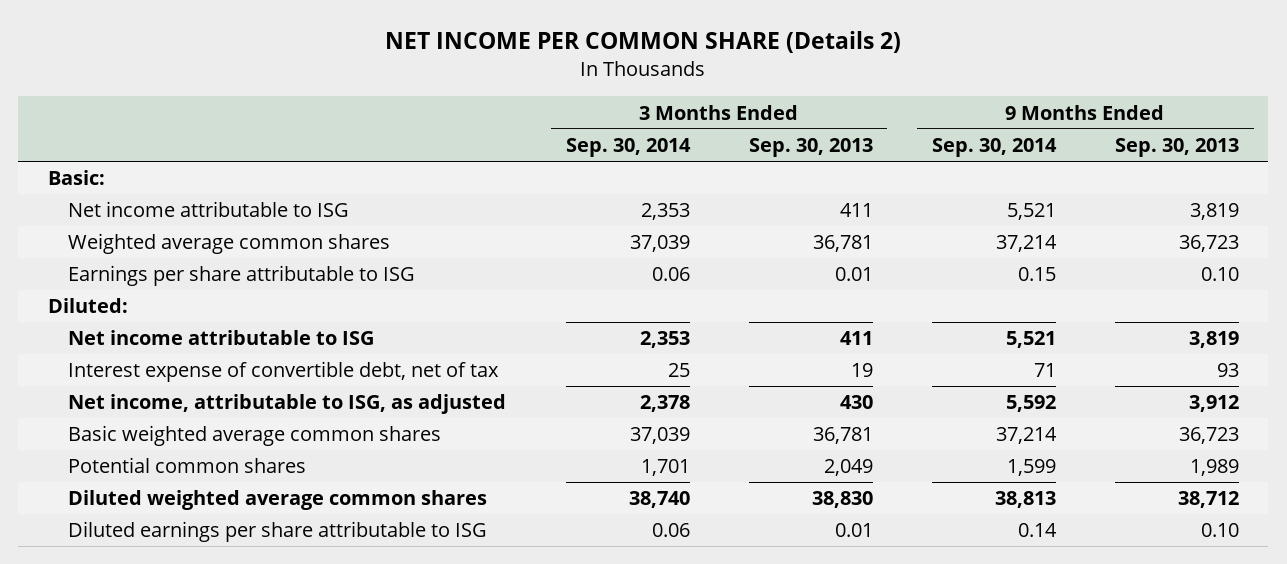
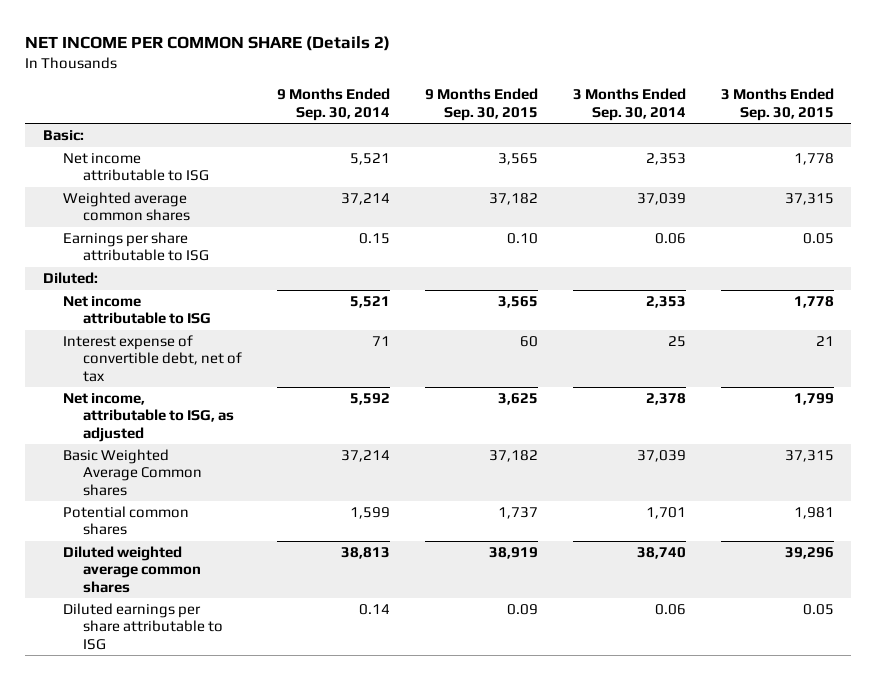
- | 3 Months Ended Sep. 30, 2014 | 3 Months Ended Sep. 30, 2013 | 9 Months Ended Sep. 30, 2014 | 9 Months Ended Sep. 30, 2013
+ | 9 Months Ended Sep. 30, 2014 | 9 Months Ended Sep. 30, 2015 | 3 Months Ended Sep. 30, 2014 | 3 Months Ended Sep. 30, 2015
- Basic weighted average common shares | 37,039 | 36,781 | 37,214 | 36,723
+ Basic Weighted Average Common shares | 37,214 | 37,182 | 37,039 | 37,315

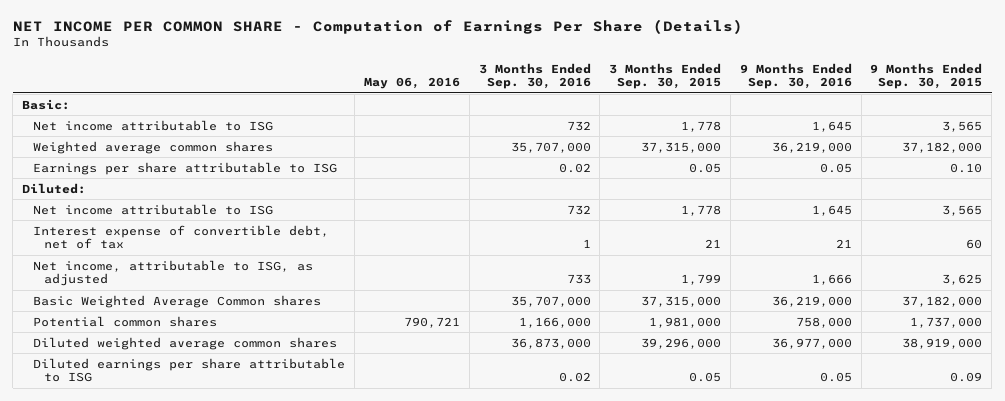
- NET INCOME PER COMMON SHARE (Details 2)
+ NET INCOME PER COMMON SHARE - Computation of Earnings Per Share (Details)
- | 9 Months Ended Sep. 30, 2014 | 9 Months Ended Sep. 30, 2015 | 3 Months Ended Sep. 30, 2014 | 3 Months Ended Sep. 30, 2015
+ | May 06, 2016 | 3 Months Ended Sep. 30, 2016 | 3 Months Ended Sep. 30, 2015 | 9 Months Ended Sep. 30, 2016 | 9 Months Ended Sep. 30, 2015
- Weighted average common shares | 37,214 | 37,182 | 37,039 | 37,315
+ Weighted average common shares | | 35,707,000 | 37,315,000 | 36,219,000 | 37,182,000
- Basic Weighted Average Common shares | 37,214 | 37,182 | 37,039 | 37,315
- Potential common shares | 1,599 | 1,737 | 1,701 | 1,981
- Diluted weighted average common shares | 38,813 | 38,919 | 38,740 | 39,296
+ Basic Weighted Average Common shares | | 35,707,000 | 37,315,000 | 36,219,000 | 37,182,000
+ Potential common shares | 790,721 | 1,166,000 | 1,981,000 | 758,000 | 1,737,000
+ Diluted weighted average common shares | | 36,873,000 | 39,296,000 | 36,977,000 | 38,919,000

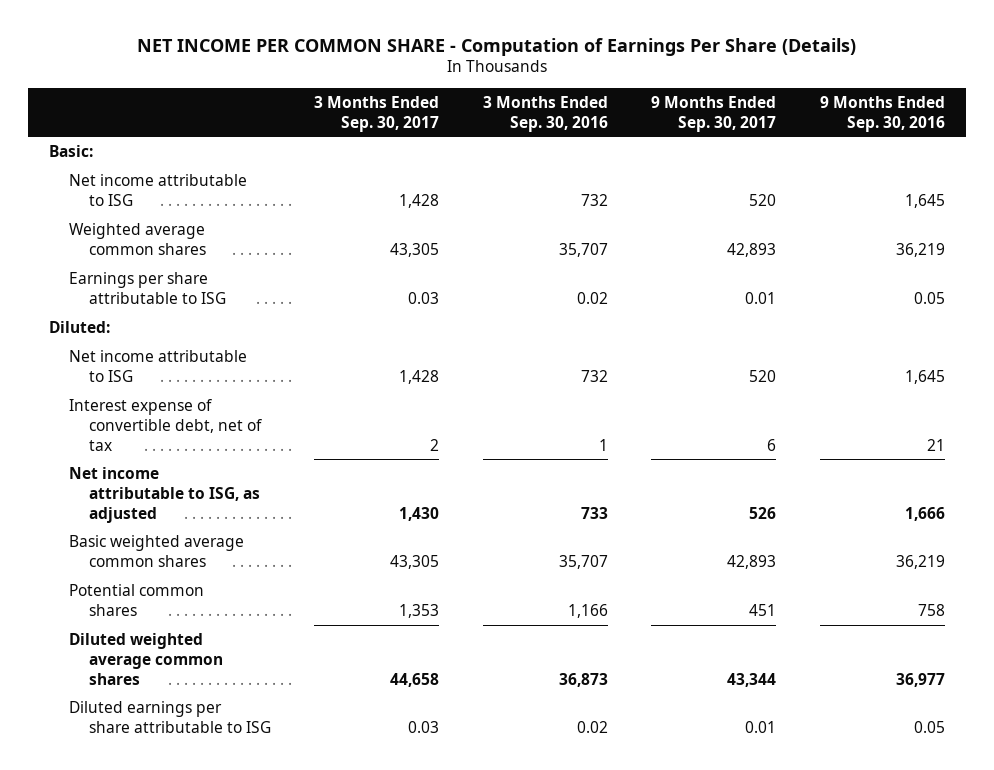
- | May 06, 2016 | 3 Months Ended Sep. 30, 2016 | 3 Months Ended Sep. 30, 2015 | 9 Months Ended Sep. 30, 2016 | 9 Months Ended Sep. 30, 2015
+ | 3 Months Ended Sep. 30, 2017 | 3 Months Ended Sep. 30, 2016 | 9 Months Ended Sep. 30, 2017 | 9 Months Ended Sep. 30, 2016
- Weighted average common shares | | 35,707,000 | 37,315,000 | 36,219,000 | 37,182,000
+ Weighted average common shares | 43,305 | 35,707 | 42,893 | 36,219
- Net income, attributable to ISG, as adjusted | | 733 | 1,799 | 1,666 | 3,625
- Basic Weighted Average Common shares | | 35,707,000 | 37,315,000 | 36,219,000 | 37,182,000
- Potential common shares | 790,721 | 1,166,000 | 1,981,000 | 758,000 | 1,737,000
- Diluted weighted average common shares | | 36,873,000 | 39,296,000 | 36,977,000 | 38,919,000
+ Net income attributable to ISG, as adjusted | 1,430 | 733 | 526 | 1,666
+ Basic weighted average common shares | 43,305 | 35,707 | 42,893 | 36,219
+ Potential common shares | 1,353 | 1,166 | 451 | 758
+ Diluted weighted average common shares | 44,658 | 36,873 | 43,344 | 36,977

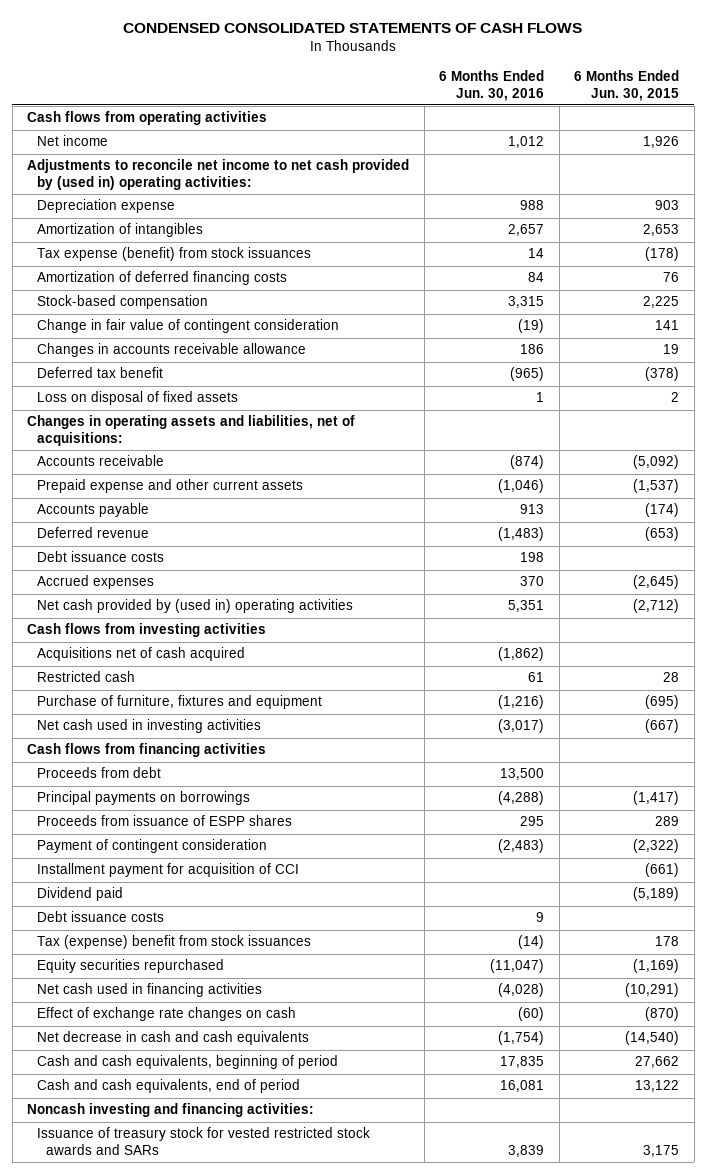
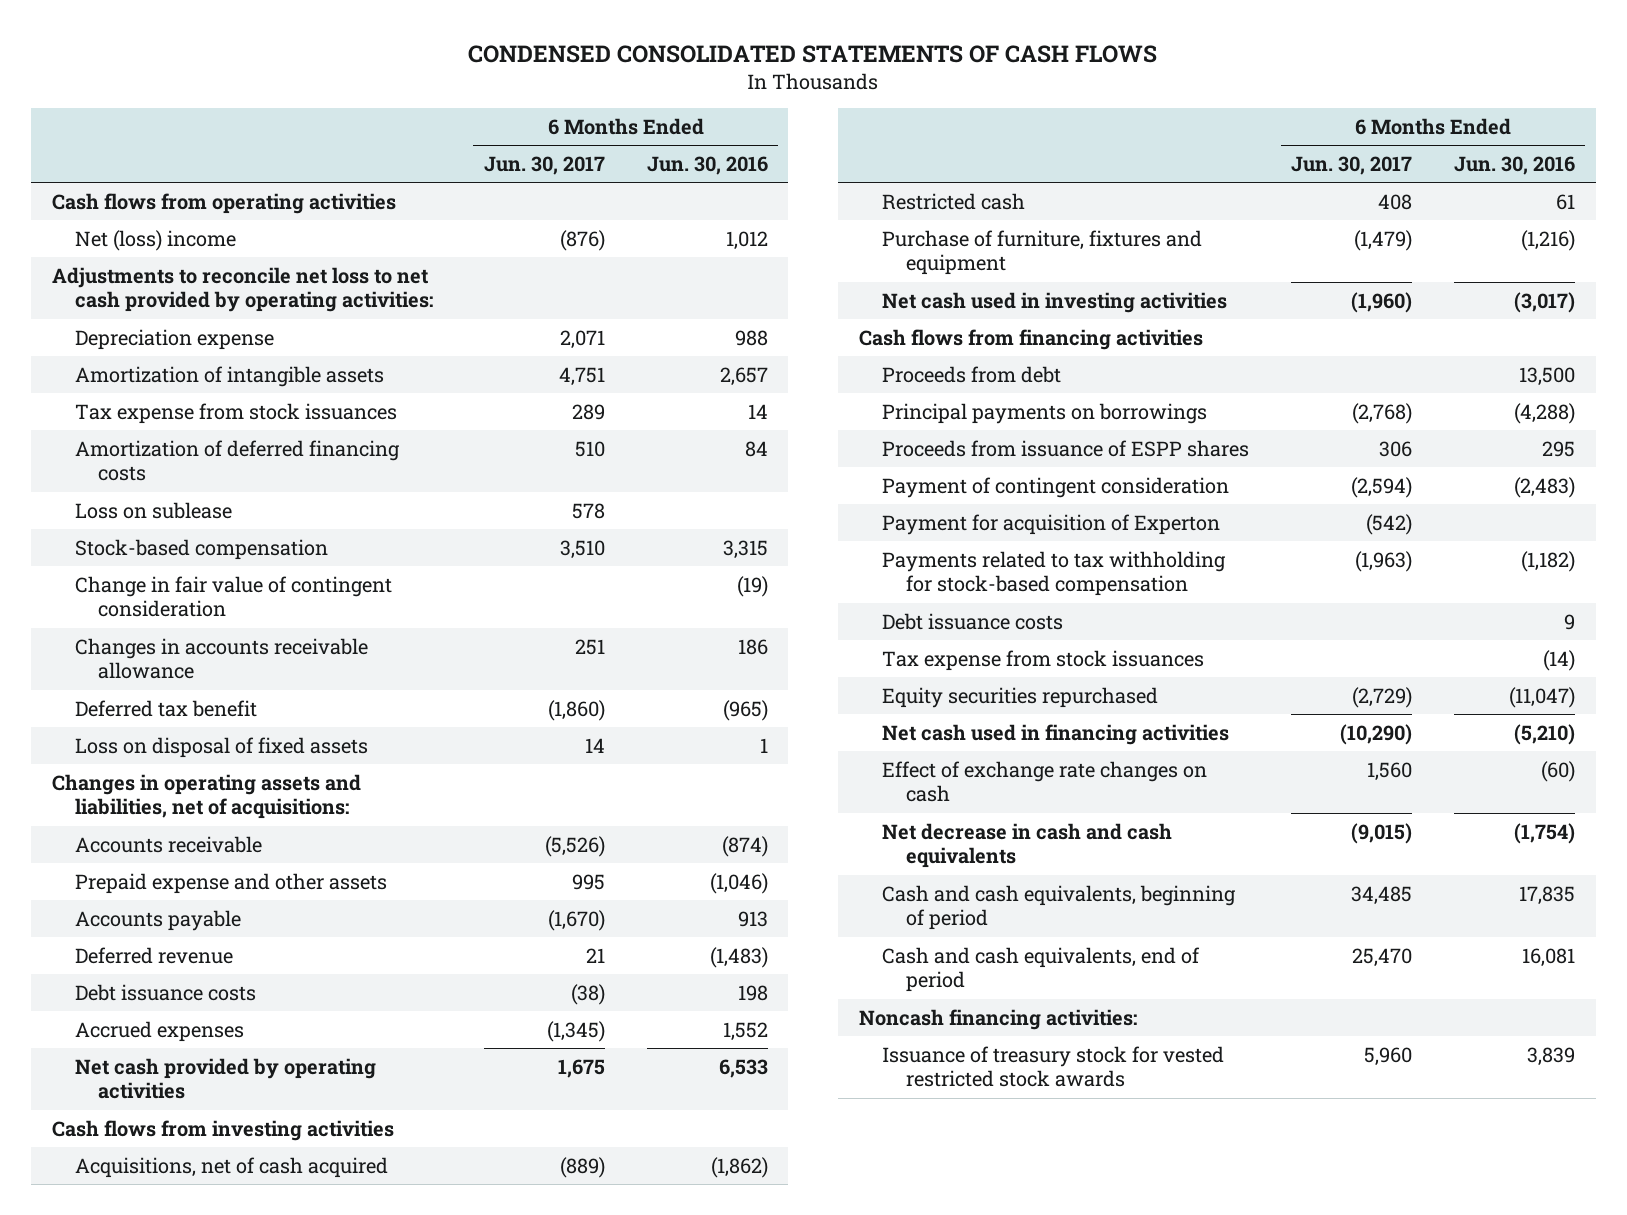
- | 6 Months Ended Jun. 30, 2016 | 6 Months Ended Jun. 30, 2015
+ | 6 Months Ended Jun. 30, 2017 | 6 Months Ended Jun. 30, 2016
- Net income | 1,012 | 1,926
- Adjustments to reconcile net income to net cash provided by (used in) operating activities:
+ Net (loss) income | (876) | 1,012
+ Adjustments to reconcile net loss to net cash provided by operating activities:
- Amortization of intangibles | 2,657 | 2,653
- Tax expense (benefit) from stock issuances | 14 | (178)
+ Amortization of intangible assets | 4,751 | 2,657
+ Tax expense from stock issuances | 289 | 14
+ Loss on sublease | 578 |
- Prepaid expense and other current assets | (1,046) | (1,537)
+ Prepaid expense and other assets | 995 | (1,046)
- Accrued expenses | 370 | (2,645)
- Net cash provided by (used in) operating activities | 5,351 | (2,712)
+ Accrued expenses | (1,345) | 1,552
+ Net cash provided by operating activities | 1,675 | 6,533
- Acquisitions net of cash acquired | (1,862) |
+ Acquisitions, net of cash acquired | (889) | (1,862)
- Installment payment for acquisition of CCI | | (661)
- Dividend paid | | (5,189)
+ Payment for acquisition of Experton | (542) |
+ Payments related to tax withholding for stock-based compensation | (1,963) | (1,182)
- Tax (expense) benefit from stock issuances | (14) | 178
+ Tax expense from stock issuances | | (14)
- Net cash used in financing activities | (4,028) | (10,291)
+ Net cash used in financing activities | (10,290) | (5,210)
- Noncash investing and financing activities:
- Issuance of treasury stock for vested restricted stock awards and SARs | 3,839 | 3,175
+ Noncash financing activities:
+ Issuance of treasury stock for vested restricted stock awards | 5,960 | 3,839

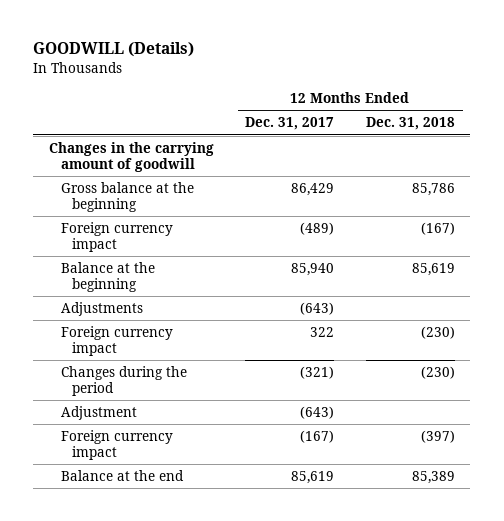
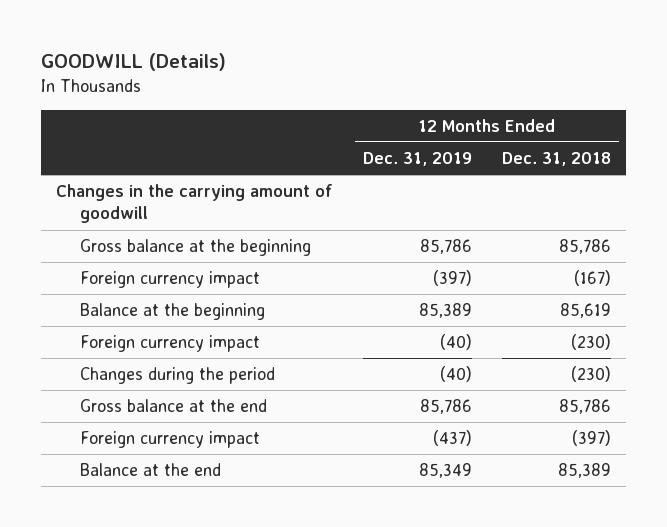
- | 12 Months Ended Dec. 31, 2017 | 12 Months Ended Dec. 31, 2018
+ | 12 Months Ended Dec. 31, 2019 | 12 Months Ended Dec. 31, 2018
- Adjustments | (643) |
- Adjustment | (643) |
+ Gross balance at the end | 85,786 | 85,786

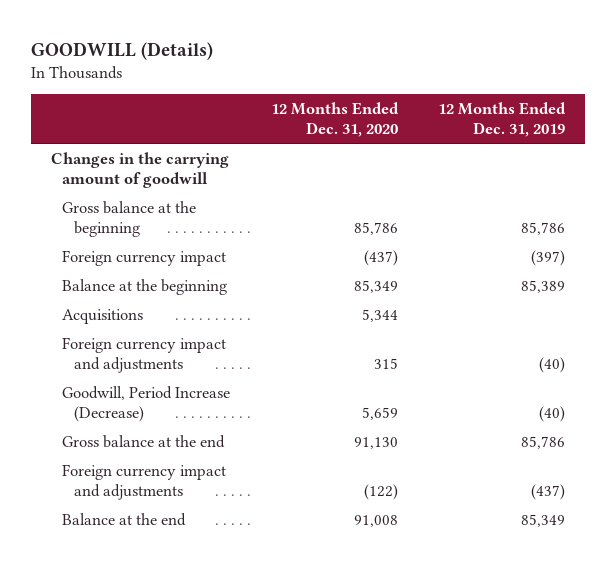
- | 12 Months Ended Dec. 31, 2019 | 12 Months Ended Dec. 31, 2018
+ | 12 Months Ended Dec. 31, 2020 | 12 Months Ended Dec. 31, 2019
- Foreign currency impact | (40) | (230)
- Changes during the period | (40) | (230)
+ Acquisitions | 5,344 |
+ Foreign currency impact and adjustments | 315 | (40)
+ Goodwill, Period Increase (Decrease) | 5,659 | (40)
- Foreign currency impact | (437) | (397)
+ Foreign currency impact and adjustments | (122) | (437)

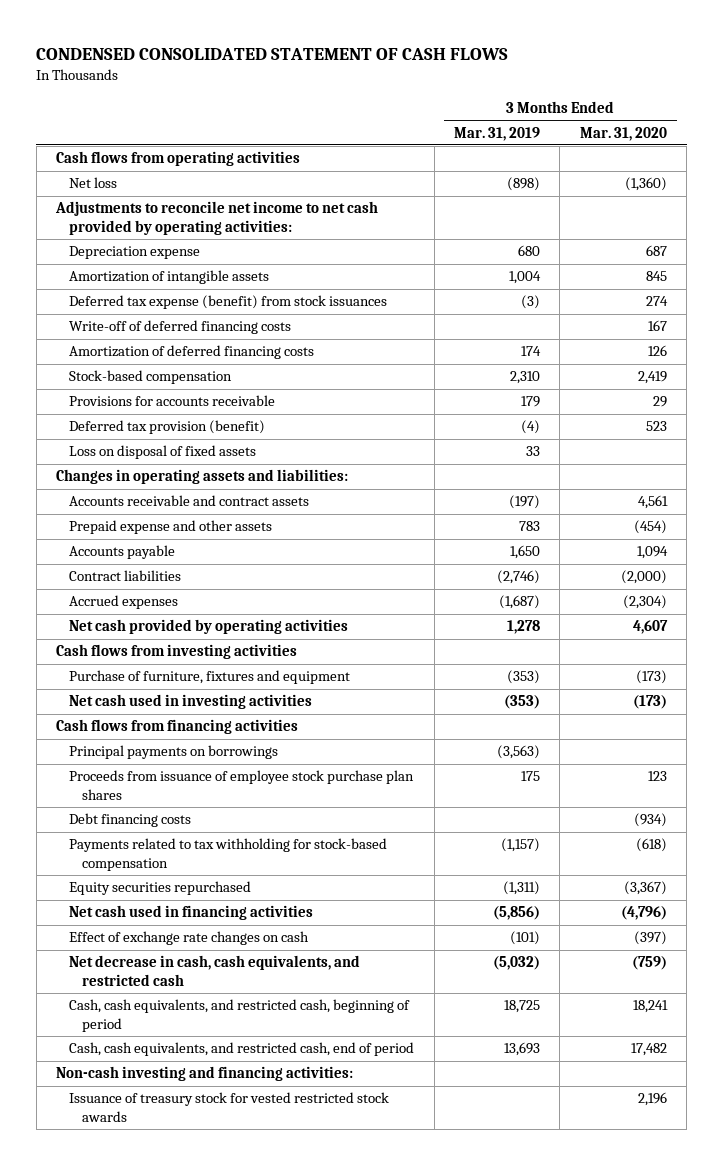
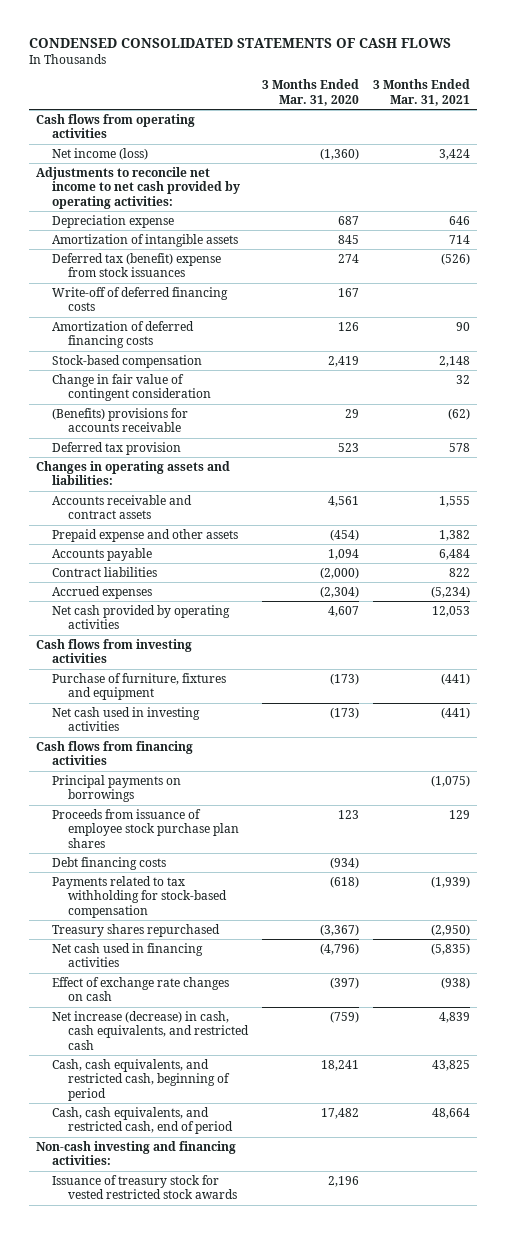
- CONDENSED CONSOLIDATED STATEMENT OF CASH FLOWS
+ CONDENSED CONSOLIDATED STATEMENTS OF CASH FLOWS
- | 3 Months Ended Mar. 31, 2019 | 3 Months Ended Mar. 31, 2020
+ | 3 Months Ended Mar. 31, 2020 | 3 Months Ended Mar. 31, 2021
- Net loss | (898) | (1,360)
+ Net income (loss) | (1,360) | 3,424
- Deferred tax expense (benefit) from stock issuances | (3) | 274
+ Deferred tax (benefit) expense from stock issuances | 274 | (526)
- Provisions for accounts receivable | 179 | 29
- Deferred tax provision (benefit) | (4) | 523
- Loss on disposal of fixed assets | 33 |
+ Change in fair value of contingent consideration | | 32
+ (Benefits) provisions for accounts receivable | 29 | (62)
+ Deferred tax provision | 523 | 578
- Equity securities repurchased | (1,311) | (3,367)
+ Treasury shares repurchased | (3,367) | (2,950)
- Net decrease in cash, cash equivalents, and restricted cash | (5,032) | (759)
+ Net increase (decrease) in cash, cash equivalents, and restricted cash | (759) | 4,839

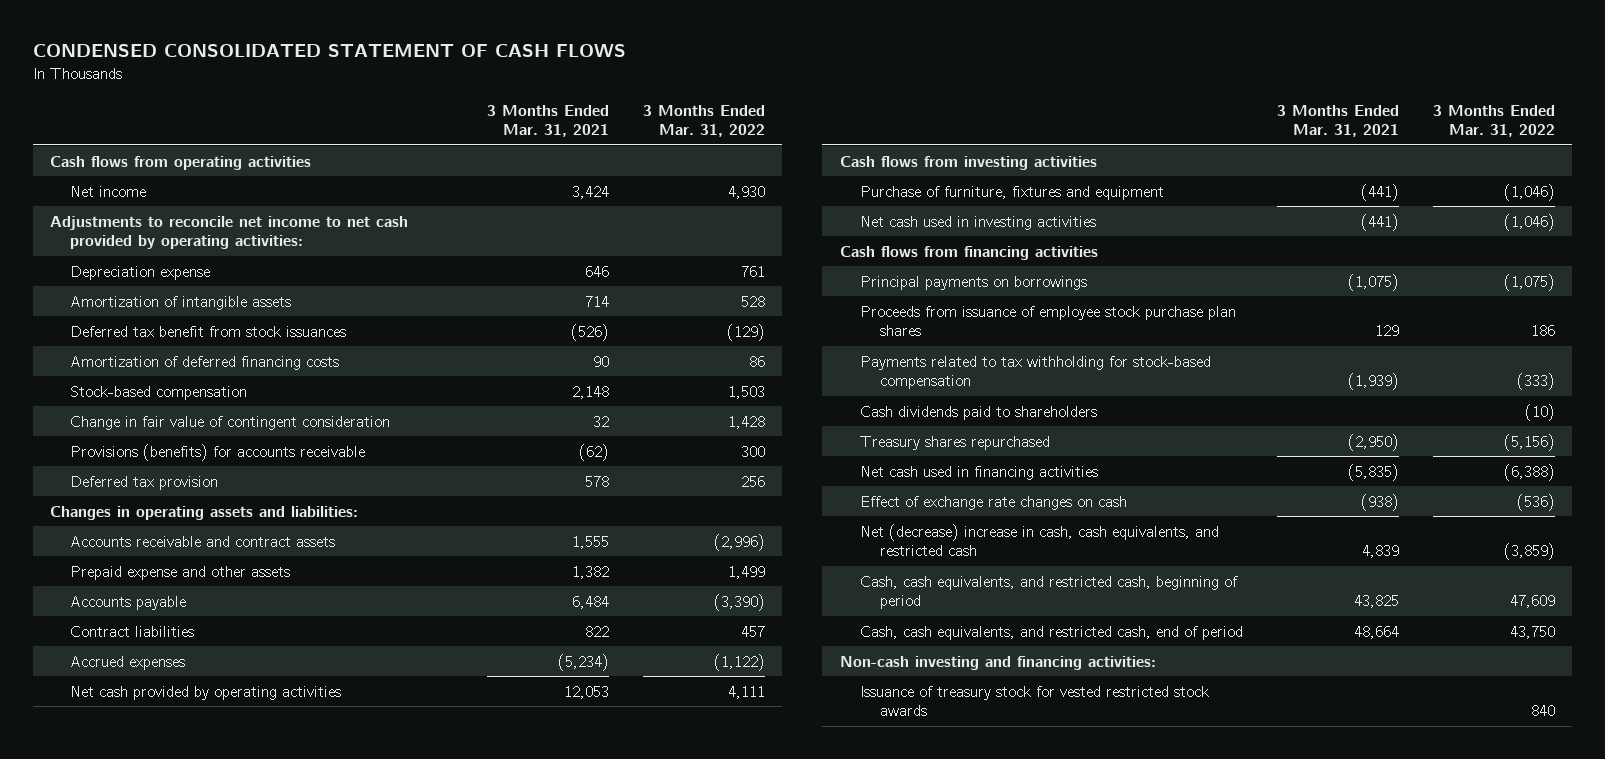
- CONDENSED CONSOLIDATED STATEMENTS OF CASH FLOWS
+ CONDENSED CONSOLIDATED STATEMENT OF CASH FLOWS
- | 3 Months Ended Mar. 31, 2020 | 3 Months Ended Mar. 31, 2021
+ | 3 Months Ended Mar. 31, 2021 | 3 Months Ended Mar. 31, 2022
- Net income (loss) | (1,360) | 3,424
+ Net income | 3,424 | 4,930
- Deferred tax (benefit) expense from stock issuances | 274 | (526)
- Write-off of deferred financing costs | 167 |
+ Deferred tax benefit from stock issuances | (526) | (129)
- (Benefits) provisions for accounts receivable | 29 | (62)
+ Provisions (benefits) for accounts receivable | (62) | 300
- Debt financing costs | (934) |
+ Cash dividends paid to shareholders | | (10)
- Net increase (decrease) in cash, cash equivalents, and restricted cash | (759) | 4,839
+ Net (decrease) increase in cash, cash equivalents, and restricted cash | 4,839 | (3,859)

